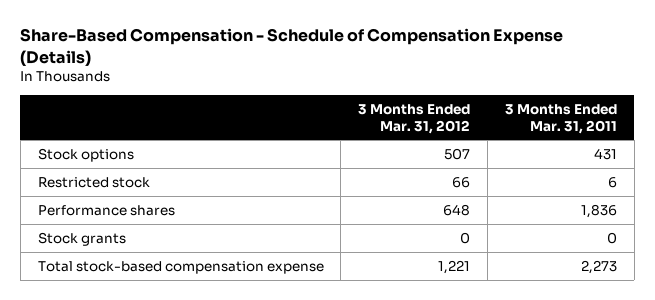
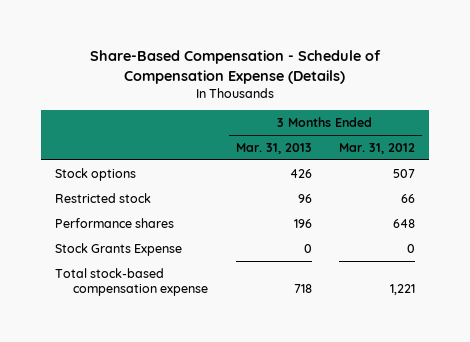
- | 3 Months Ended Mar. 31, 2012 | 3 Months Ended Mar. 31, 2011
+ | 3 Months Ended Mar. 31, 2013 | 3 Months Ended Mar. 31, 2012
- Stock grants | 0 | 0
+ Stock Grants Expense | 0 | 0

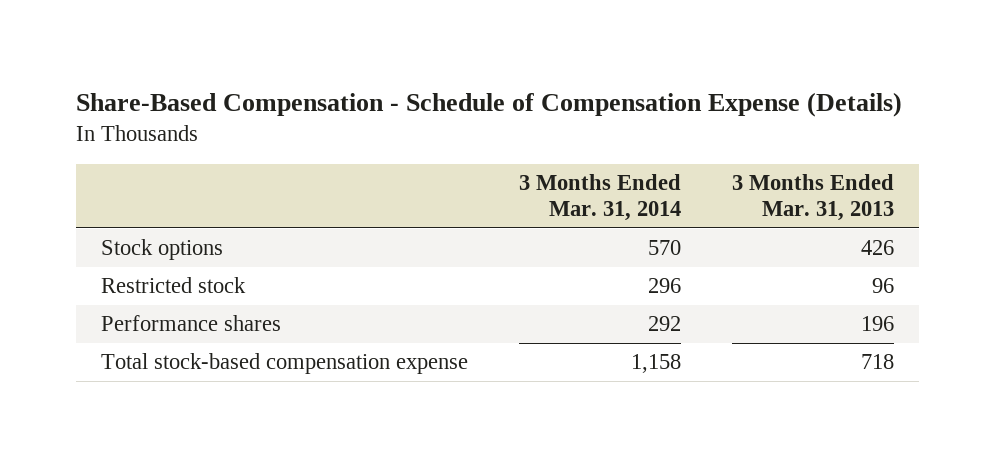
- | 3 Months Ended Mar. 31, 2013 | 3 Months Ended Mar. 31, 2012
+ | 3 Months Ended Mar. 31, 2014 | 3 Months Ended Mar. 31, 2013
- Stock Grants Expense | 0 | 0

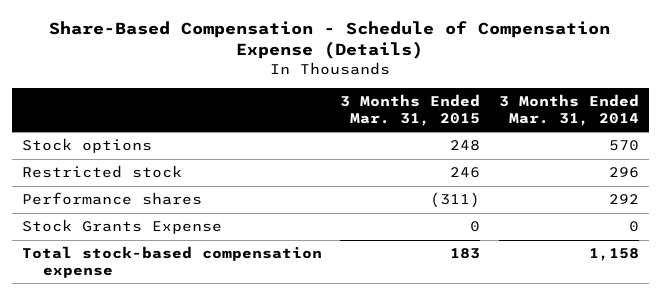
- | 3 Months Ended Mar. 31, 2014 | 3 Months Ended Mar. 31, 2013
+ | 3 Months Ended Mar. 31, 2015 | 3 Months Ended Mar. 31, 2014
+ Stock Grants Expense | 0 | 0

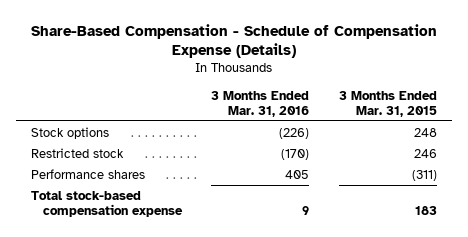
- | 3 Months Ended Mar. 31, 2015 | 3 Months Ended Mar. 31, 2014
+ | 3 Months Ended Mar. 31, 2016 | 3 Months Ended Mar. 31, 2015
- Stock Grants Expense | 0 | 0

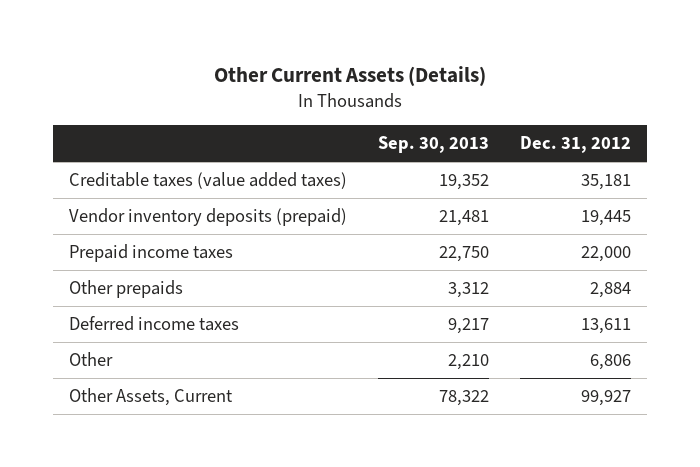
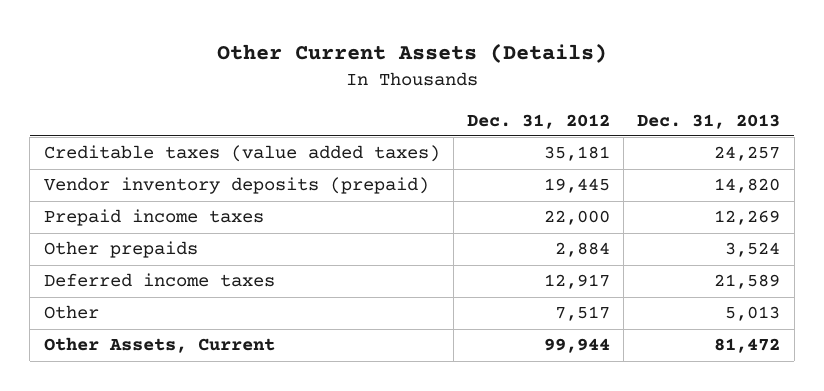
- | Sep. 30, 2013 | Dec. 31, 2012
+ | Dec. 31, 2012 | Dec. 31, 2013
- Deferred income taxes | 9,217 | 13,611
- Other | 2,210 | 6,806
- Other Assets, Current | 78,322 | 99,927
+ Deferred income taxes | 12,917 | 21,589
+ Other | 7,517 | 5,013
+ Other Assets, Current | 99,944 | 81,472

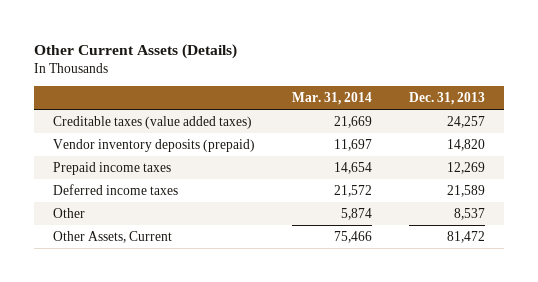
- | Dec. 31, 2012 | Dec. 31, 2013
+ | Mar. 31, 2014 | Dec. 31, 2013
- Other prepaids | 2,884 | 3,524
- Other | 7,517 | 5,013
+ Other | 5,874 | 8,537

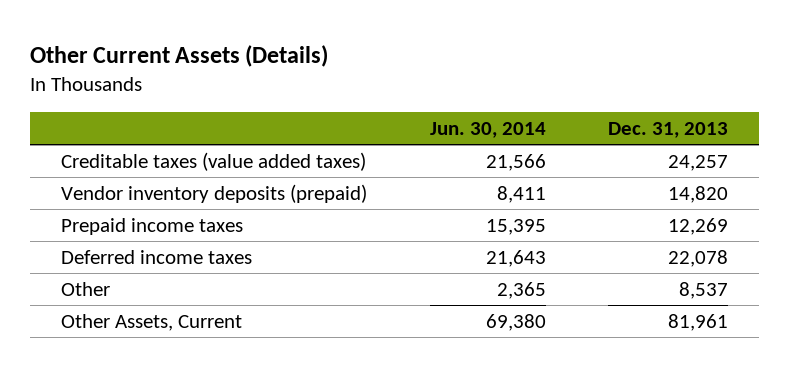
- | Mar. 31, 2014 | Dec. 31, 2013
+ | Jun. 30, 2014 | Dec. 31, 2013
- Deferred income taxes | 21,572 | 21,589
+ Deferred income taxes | 21,643 | 22,078
- Other Assets, Current | 75,466 | 81,472
+ Other Assets, Current | 69,380 | 81,961

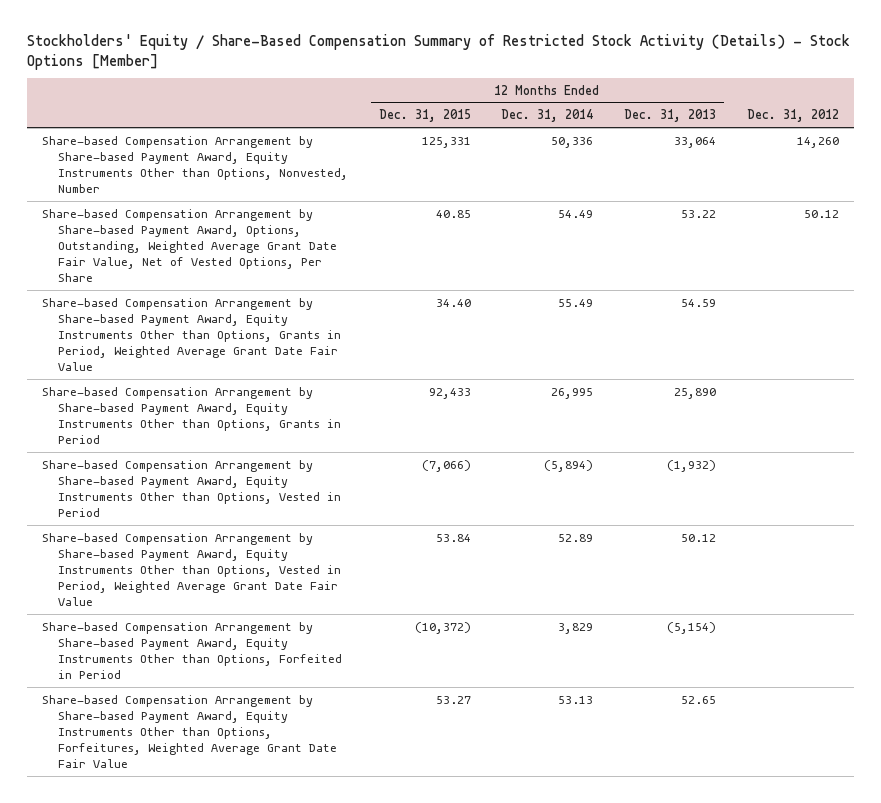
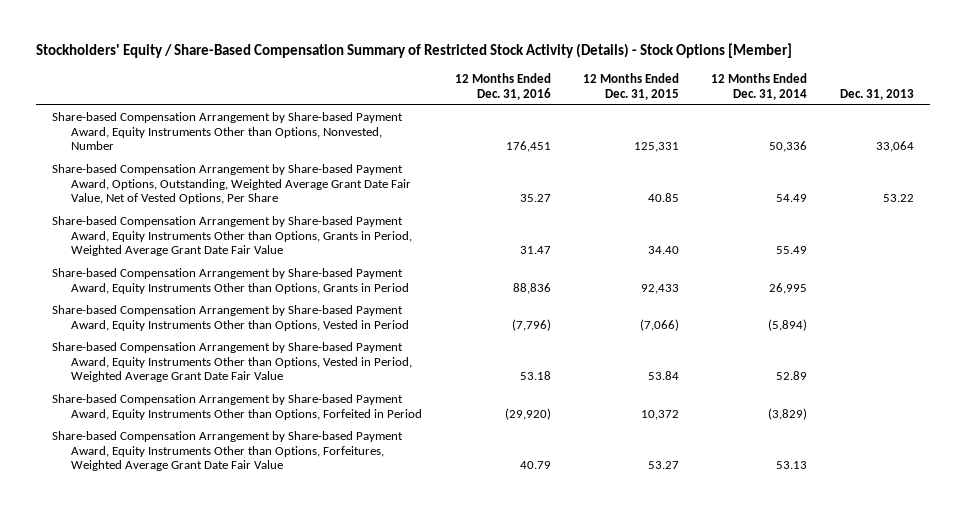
- | 12 Months Ended Dec. 31, 2015 | 12 Months Ended Dec. 31, 2014 | 12 Months Ended Dec. 31, 2013 | Dec. 31, 2012
+ | 12 Months Ended Dec. 31, 2016 | 12 Months Ended Dec. 31, 2015 | 12 Months Ended Dec. 31, 2014 | Dec. 31, 2013
- Share-based Compensation Arrangement by Share-based Payment Award, Equity Instruments Other than Options, Forfeited in Period | (10,372) | 3,829 | (5,154) |
+ Share-based Compensation Arrangement by Share-based Payment Award, Equity Instruments Other than Options, Forfeited in Period | (29,920) | 10,372 | (3,829) |

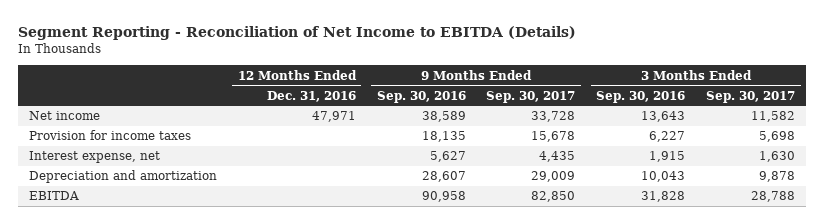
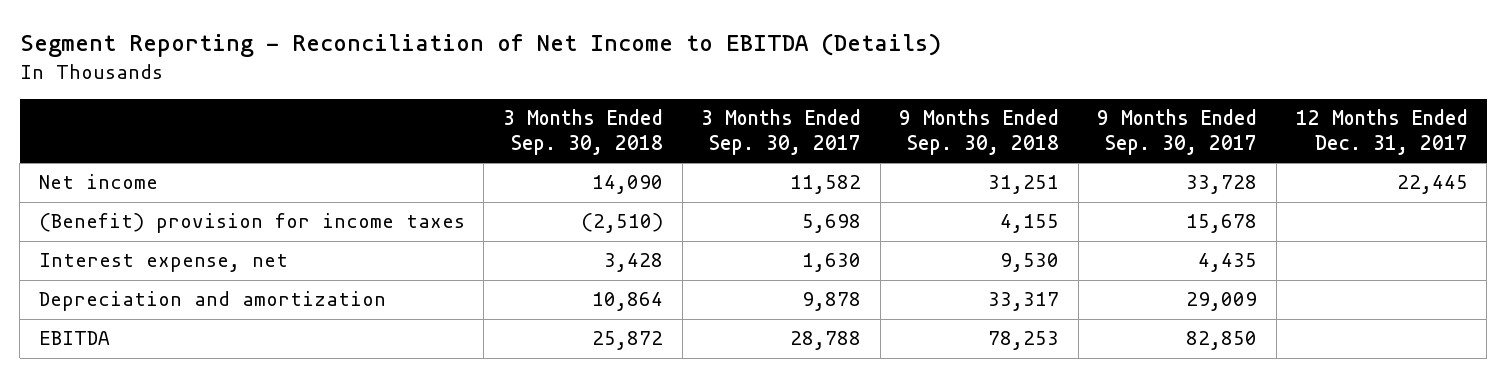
- | 12 Months Ended Dec. 31, 2016 | 9 Months Ended Sep. 30, 2016 | 9 Months Ended Sep. 30, 2017 | 3 Months Ended Sep. 30, 2016 | 3 Months Ended Sep. 30, 2017
+ | 3 Months Ended Sep. 30, 2018 | 3 Months Ended Sep. 30, 2017 | 9 Months Ended Sep. 30, 2018 | 9 Months Ended Sep. 30, 2017 | 12 Months Ended Dec. 31, 2017
- Provision for income taxes | | 18,135 | 15,678 | 6,227 | 5,698
+ (Benefit) provision for income taxes | (2,510) | 5,698 | 4,155 | 15,678 |

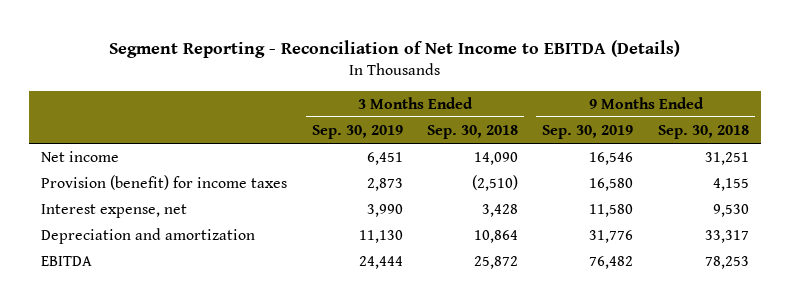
- | 3 Months Ended Sep. 30, 2018 | 3 Months Ended Sep. 30, 2017 | 9 Months Ended Sep. 30, 2018 | 9 Months Ended Sep. 30, 2017 | 12 Months Ended Dec. 31, 2017
+ | 3 Months Ended Sep. 30, 2019 | 3 Months Ended Sep. 30, 2018 | 9 Months Ended Sep. 30, 2019 | 9 Months Ended Sep. 30, 2018
- (Benefit) provision for income taxes | (2,510) | 5,698 | 4,155 | 15,678 |
+ Provision (benefit) for income taxes | 2,873 | (2,510) | 16,580 | 4,155

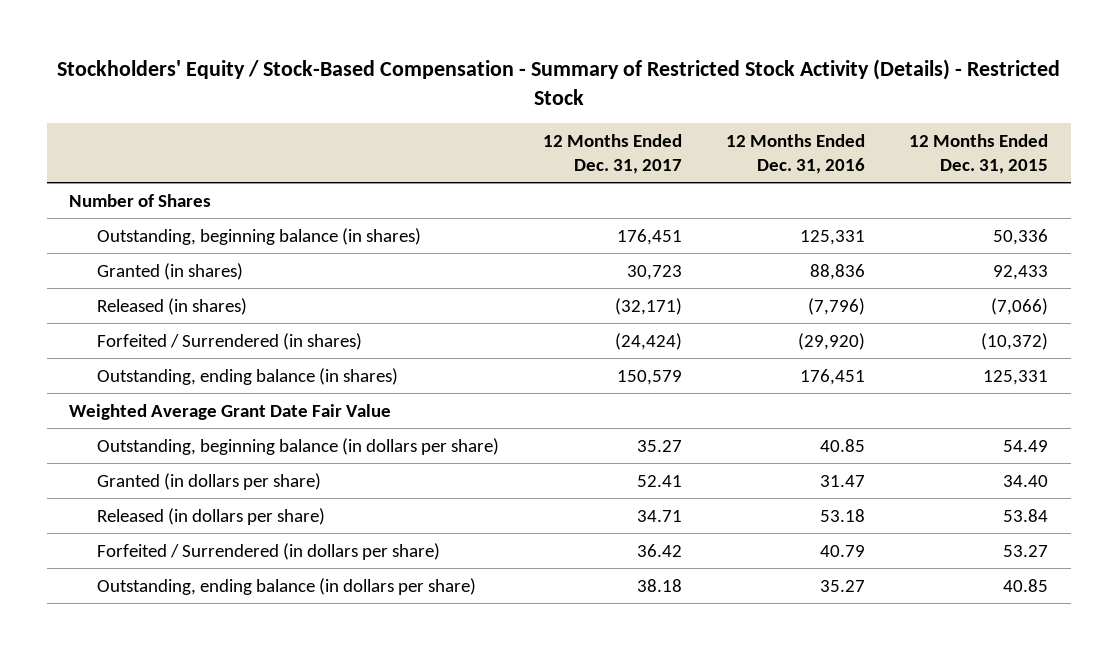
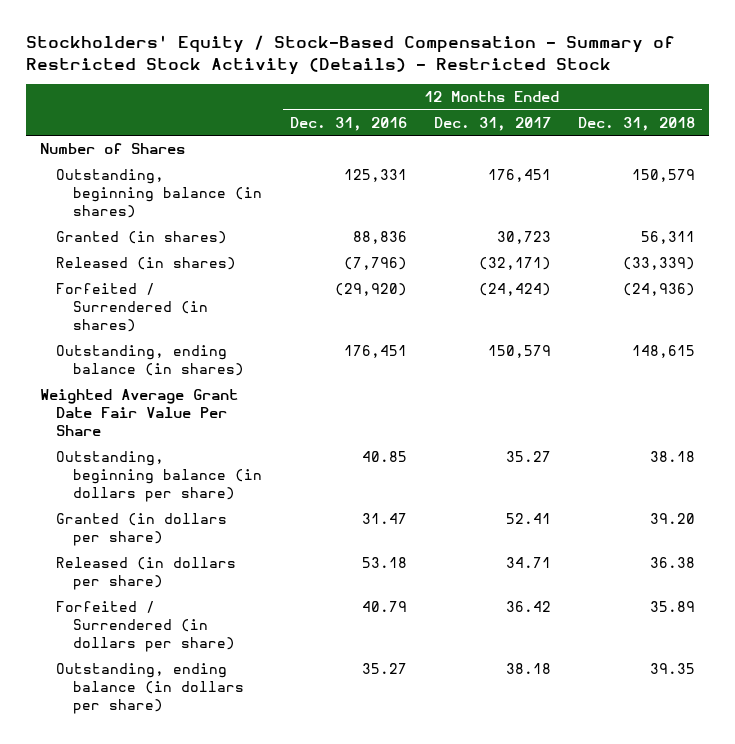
- | 12 Months Ended Dec. 31, 2017 | 12 Months Ended Dec. 31, 2016 | 12 Months Ended Dec. 31, 2015
+ | 12 Months Ended Dec. 31, 2016 | 12 Months Ended Dec. 31, 2017 | 12 Months Ended Dec. 31, 2018
- Weighted Average Grant Date Fair Value
+ Weighted Average Grant Date Fair Value Per Share

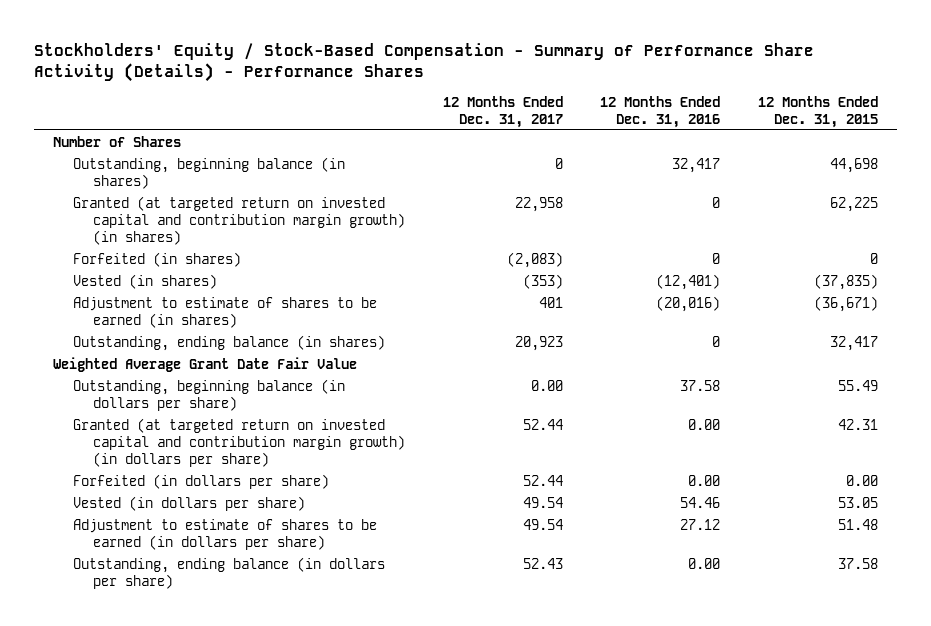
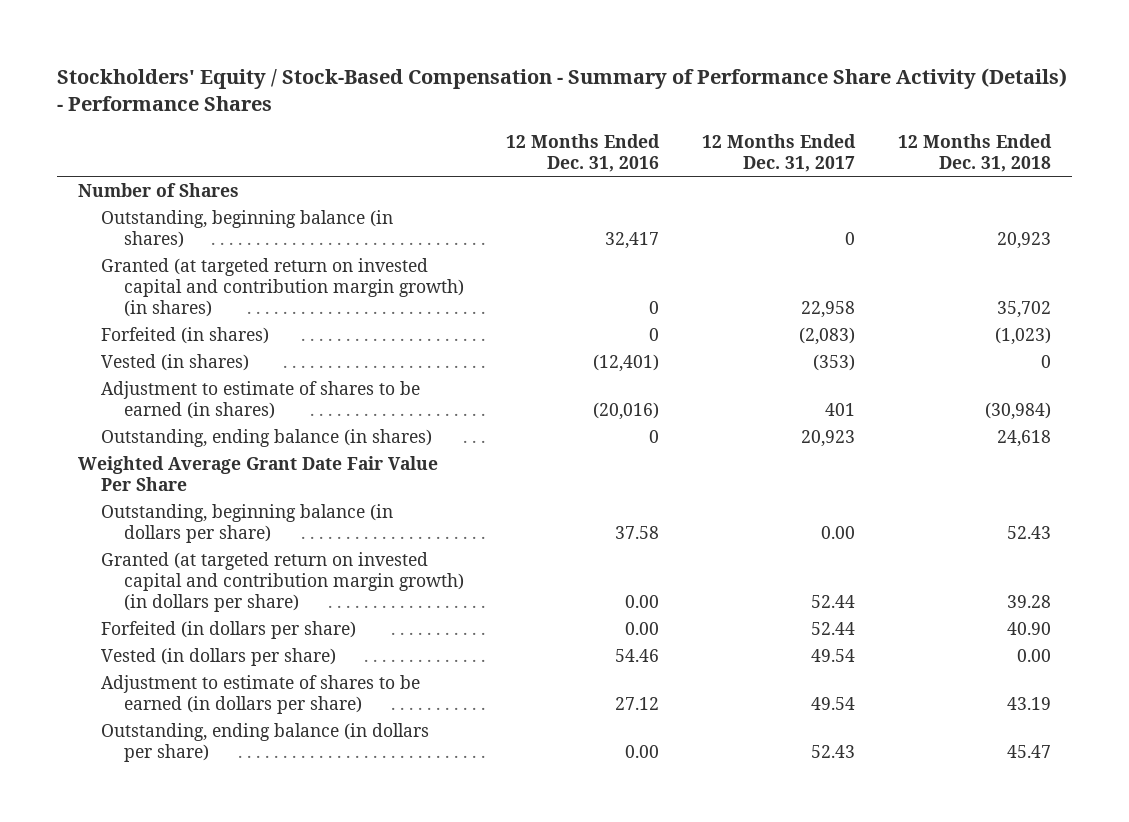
- | 12 Months Ended Dec. 31, 2017 | 12 Months Ended Dec. 31, 2016 | 12 Months Ended Dec. 31, 2015
+ | 12 Months Ended Dec. 31, 2016 | 12 Months Ended Dec. 31, 2017 | 12 Months Ended Dec. 31, 2018
- Weighted Average Grant Date Fair Value
+ Weighted Average Grant Date Fair Value Per Share

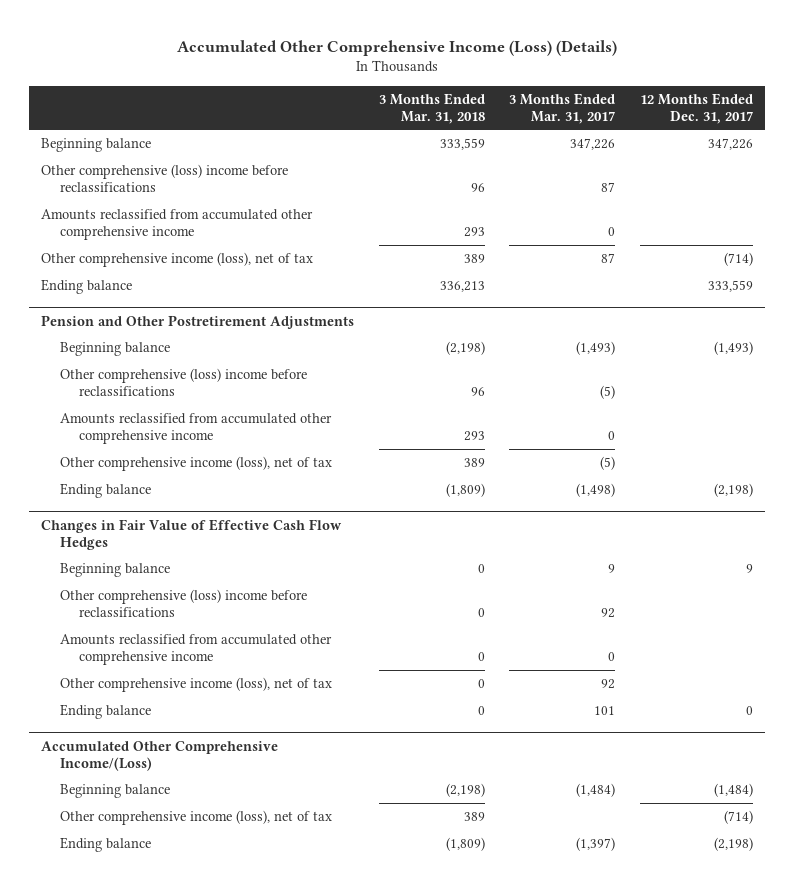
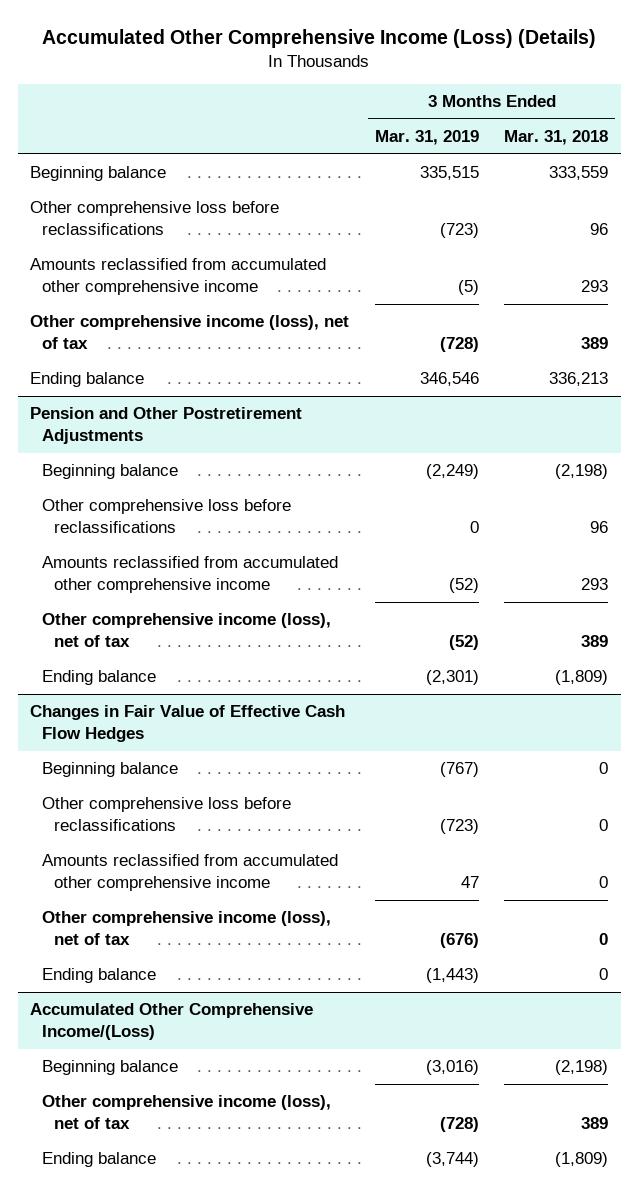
- | 3 Months Ended Mar. 31, 2018 | 3 Months Ended Mar. 31, 2017 | 12 Months Ended Dec. 31, 2017
+ | 3 Months Ended Mar. 31, 2019 | 3 Months Ended Mar. 31, 2018
- Other comprehensive (loss) income before reclassifications | 96 | 87 |
+ Other comprehensive loss before reclassifications | (723) | 96
@ Pension and Other Postretirement Adjustments
- Other comprehensive (loss) income before reclassifications | 96 | (5) |
+ Other comprehensive loss before reclassifications | 0 | 96
@ Changes in Fair Value of Effective Cash Flow Hedges
- Other comprehensive (loss) income before reclassifications | 0 | 92 |
+ Other comprehensive loss before reclassifications | (723) | 0

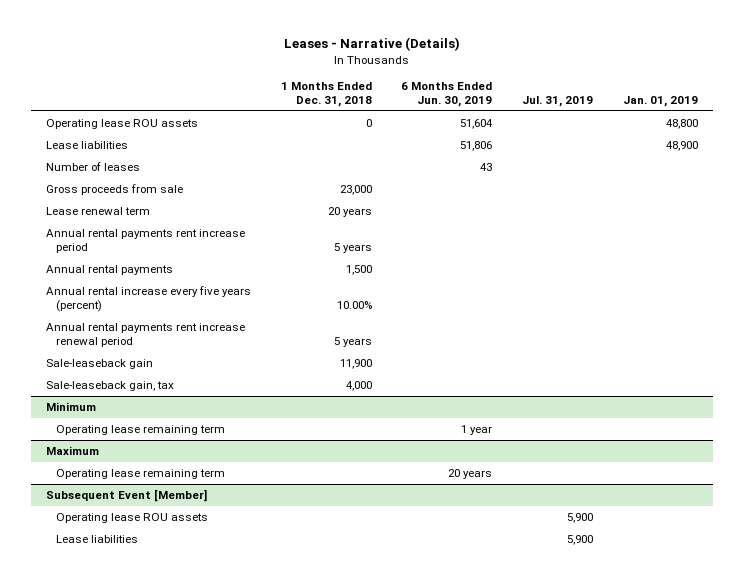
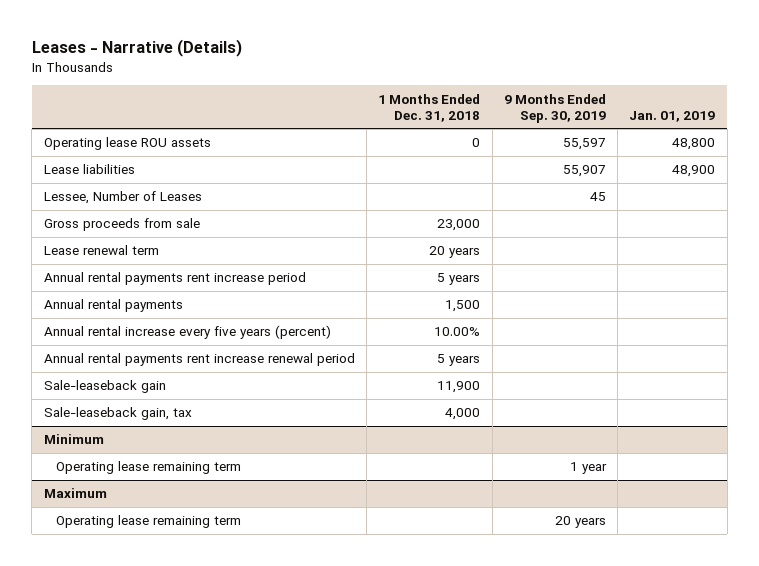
- | 1 Months Ended Dec. 31, 2018 | 6 Months Ended Jun. 30, 2019 | Jul. 31, 2019 | Jan. 01, 2019
+ | 1 Months Ended Dec. 31, 2018 | 9 Months Ended Sep. 30, 2019 | Jan. 01, 2019
- Number of leases | | 43 | |
+ Lessee, Number of Leases | | 45 |
- Subsequent Event [Member]
- Operating lease ROU assets | | | 5,900 |
- Lease liabilities | | | 5,900 |

